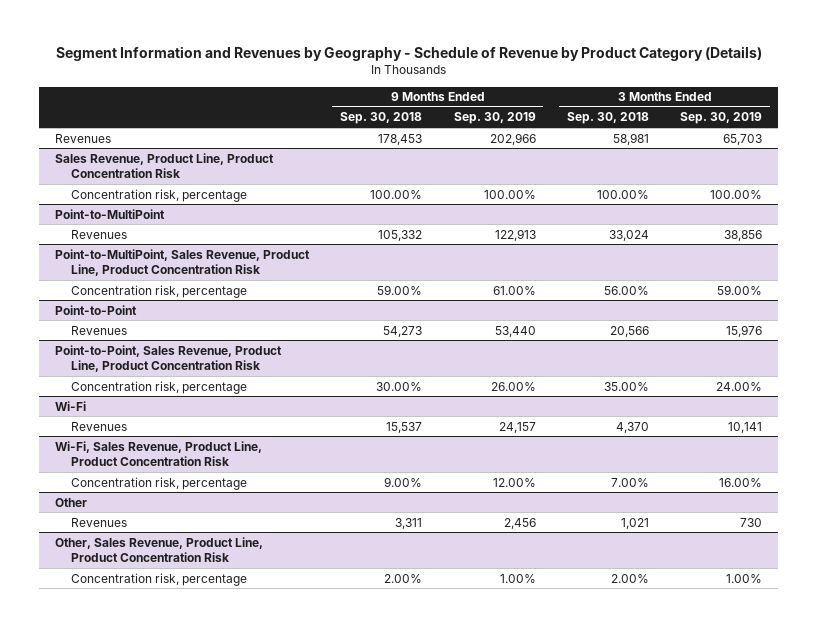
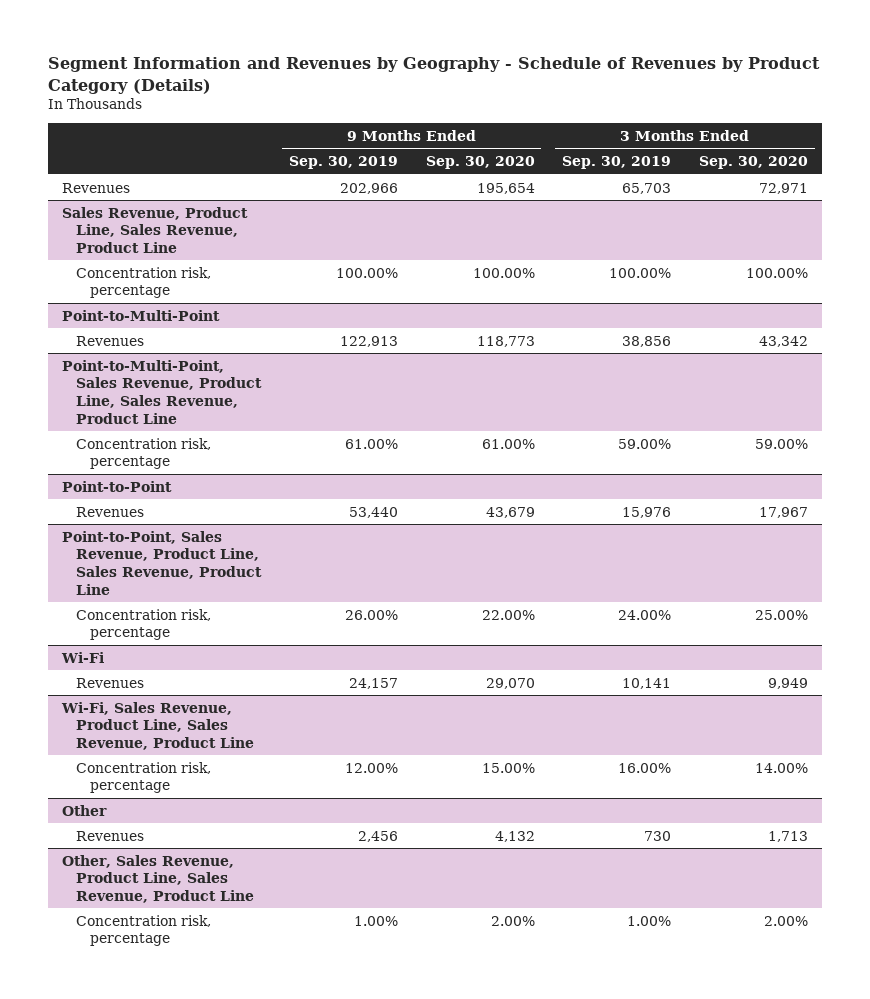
- Segment Information and Revenues by Geography - Schedule of Revenue by Product Category (Details)
+ Segment Information and Revenues by Geography - Schedule of Revenues by Product Category (Details)
- | 9 Months Ended Sep. 30, 2018 | 9 Months Ended Sep. 30, 2019 | 3 Months Ended Sep. 30, 2018 | 3 Months Ended Sep. 30, 2019
+ | 9 Months Ended Sep. 30, 2019 | 9 Months Ended Sep. 30, 2020 | 3 Months Ended Sep. 30, 2019 | 3 Months Ended Sep. 30, 2020
- Sales Revenue, Product Line, Product Concentration Risk
+ Sales Revenue, Product Line, Sales Revenue, Product Line
- Point-to-MultiPoint
+ Point-to-Multi-Point
- Point-to-MultiPoint, Sales Revenue, Product Line, Product Concentration Risk
+ Point-to-Multi-Point, Sales Revenue, Product Line, Sales Revenue, Product Line
- Point-to-Point, Sales Revenue, Product Line, Product Concentration Risk
+ Point-to-Point, Sales Revenue, Product Line, Sales Revenue, Product Line
- Wi-Fi, Sales Revenue, Product Line, Product Concentration Risk
+ Wi-Fi, Sales Revenue, Product Line, Sales Revenue, Product Line
- Other, Sales Revenue, Product Line, Product Concentration Risk
+ Other, Sales Revenue, Product Line, Sales Revenue, Product Line

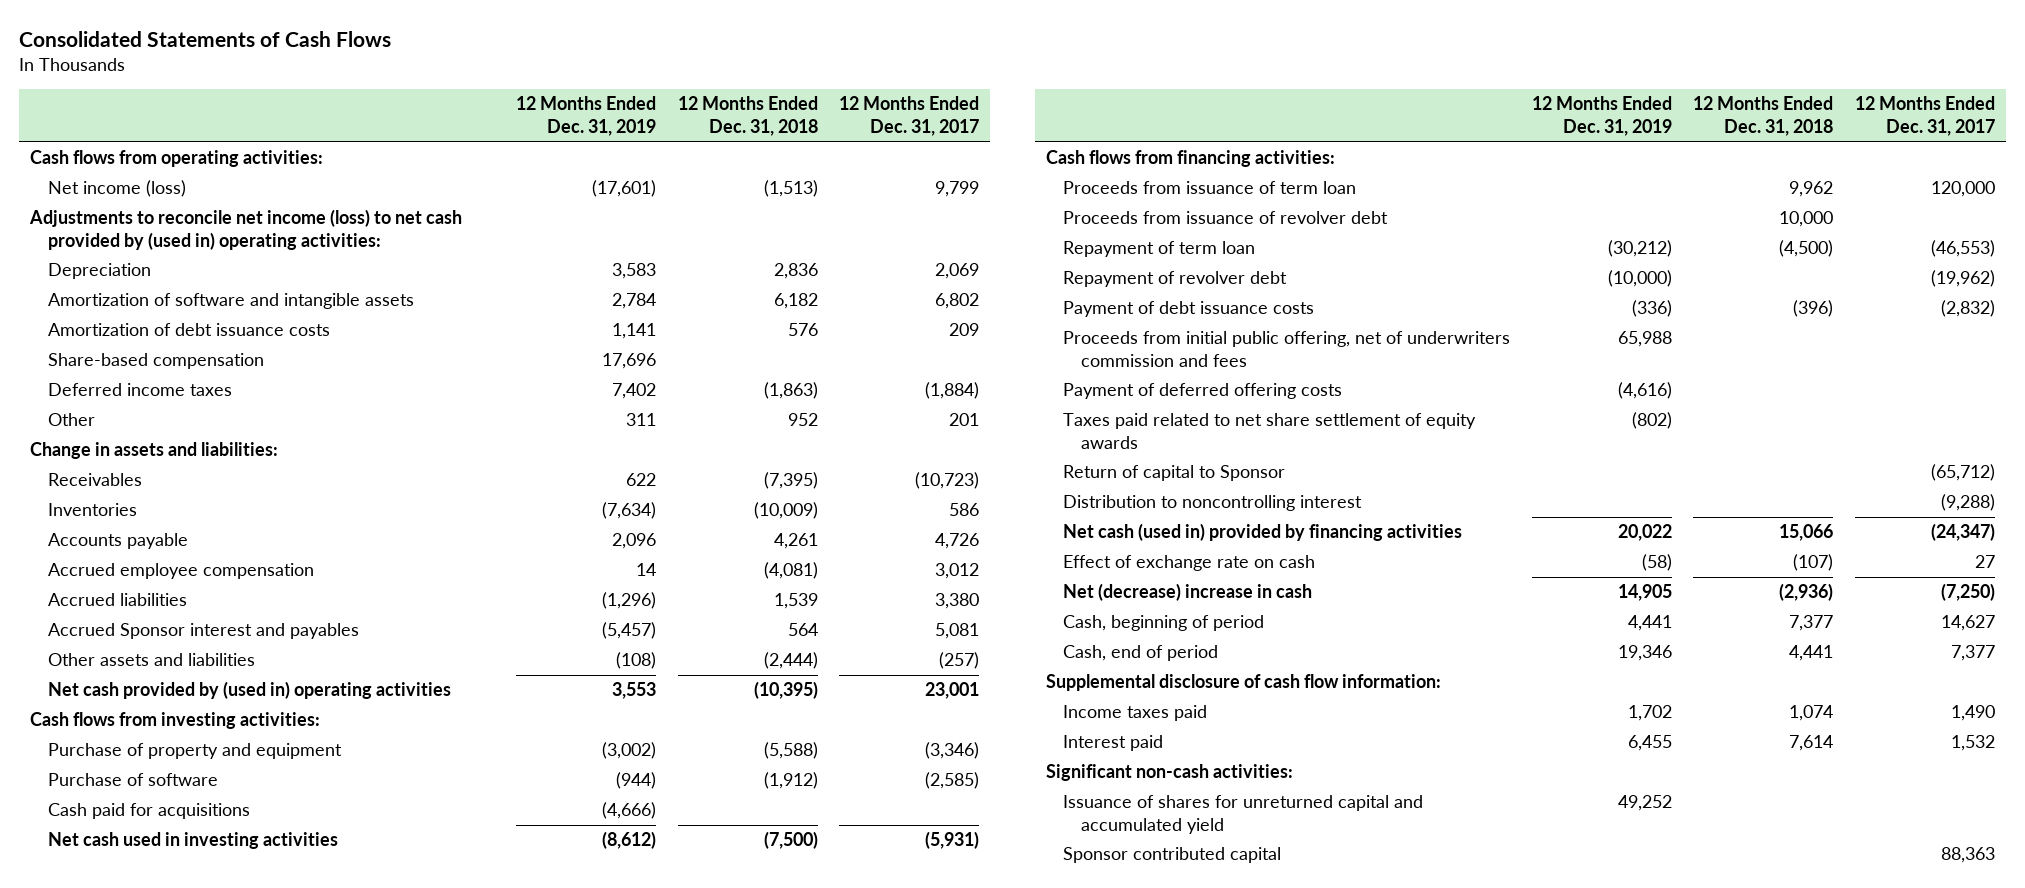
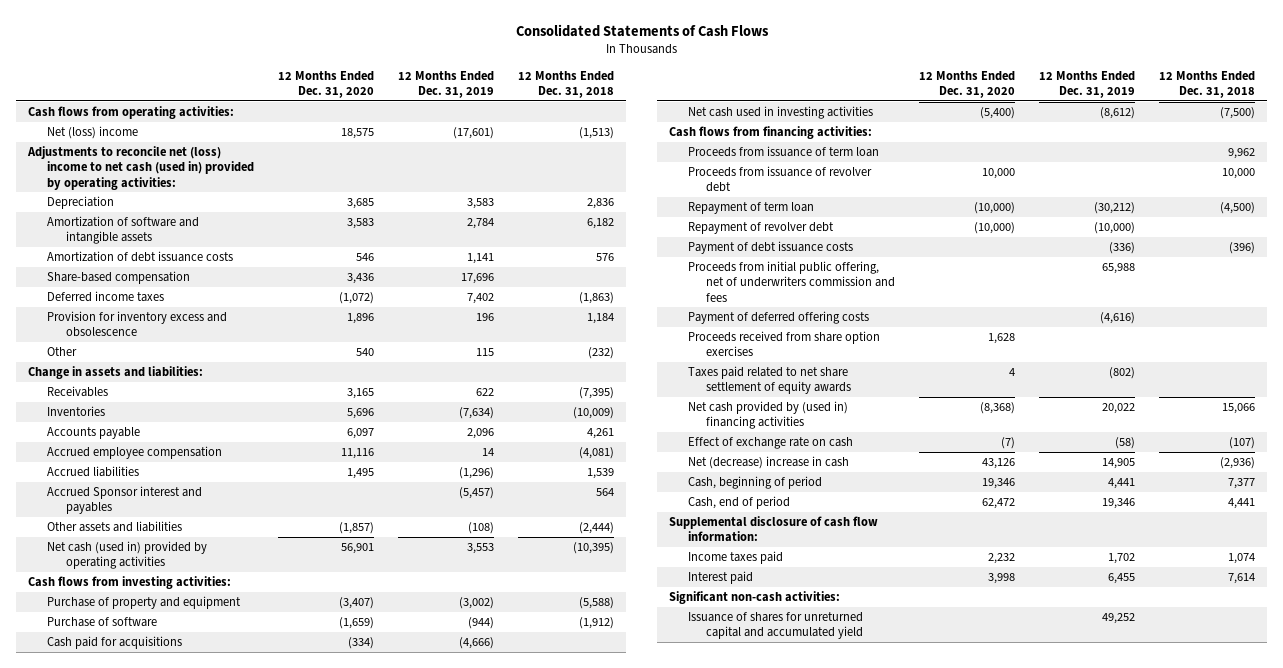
- | 12 Months Ended Dec. 31, 2019 | 12 Months Ended Dec. 31, 2018 | 12 Months Ended Dec. 31, 2017
+ | 12 Months Ended Dec. 31, 2020 | 12 Months Ended Dec. 31, 2019 | 12 Months Ended Dec. 31, 2018
- Net income (loss) | (17,601) | (1,513) | 9,799
- Adjustments to reconcile net income (loss) to net cash provided by (used in) operating activities:
+ Net (loss) income | 18,575 | (17,601) | (1,513)
+ Adjustments to reconcile net (loss) income to net cash (used in) provided by operating activities:
- Other | 311 | 952 | 201
+ Provision for inventory excess and obsolescence | 1,896 | 196 | 1,184
+ Other | 540 | 115 | (232)
- Net cash provided by (used in) operating activities | 3,553 | (10,395) | 23,001
+ Net cash (used in) provided by operating activities | 56,901 | 3,553 | (10,395)
+ Proceeds received from share option exercises | 1,628 | |
- Return of capital to Sponsor | | | (65,712)
- Distribution to noncontrolling interest | | | (9,288)
- Net cash (used in) provided by financing activities | 20,022 | 15,066 | (24,347)
+ Net cash provided by (used in) financing activities | (8,368) | 20,022 | 15,066
- Sponsor contributed capital | | | 88,363

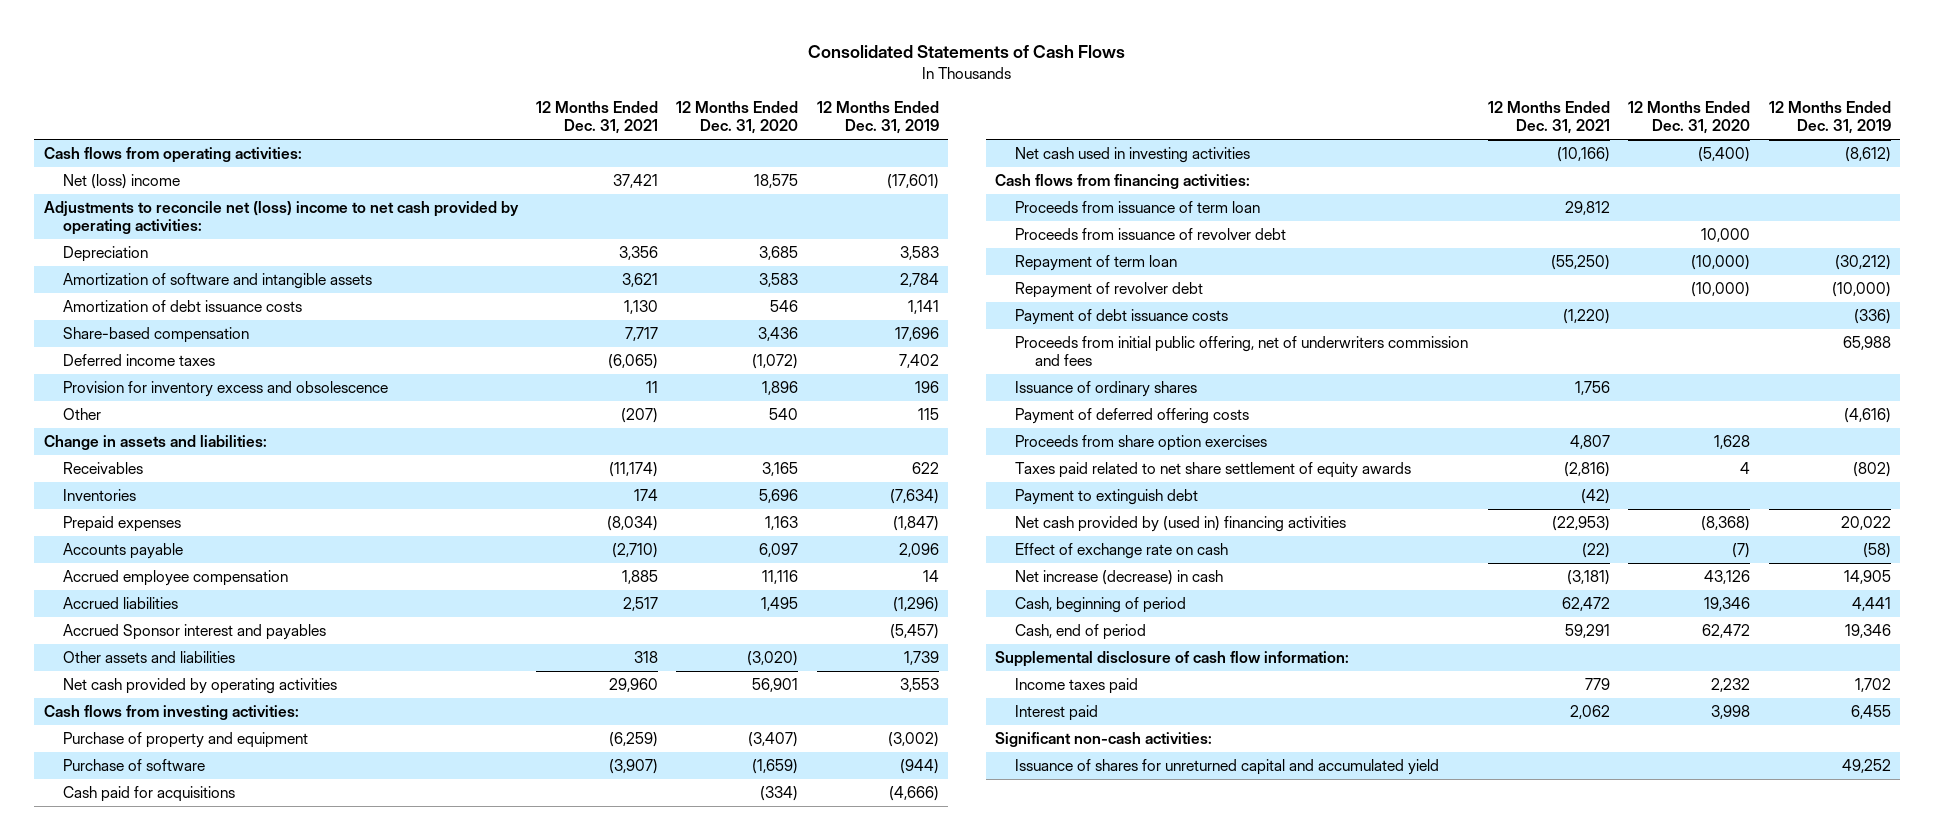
- | 12 Months Ended Dec. 31, 2020 | 12 Months Ended Dec. 31, 2019 | 12 Months Ended Dec. 31, 2018
+ | 12 Months Ended Dec. 31, 2021 | 12 Months Ended Dec. 31, 2020 | 12 Months Ended Dec. 31, 2019
- Adjustments to reconcile net (loss) income to net cash (used in) provided by operating activities:
+ Adjustments to reconcile net (loss) income to net cash provided by operating activities:
+ Prepaid expenses | (8,034) | 1,163 | (1,847)
- Other assets and liabilities | (1,857) | (108) | (2,444)
- Net cash (used in) provided by operating activities | 56,901 | 3,553 | (10,395)
+ Other assets and liabilities | 318 | (3,020) | 1,739
+ Net cash provided by operating activities | 29,960 | 56,901 | 3,553
+ Issuance of ordinary shares | 1,756 | |
- Proceeds received from share option exercises | 1,628 | |
+ Proceeds from share option exercises | 4,807 | 1,628 |
+ Payment to extinguish debt | (42) | |
- Net (decrease) increase in cash | 43,126 | 14,905 | (2,936)
+ Net increase (decrease) in cash | (3,181) | 43,126 | 14,905

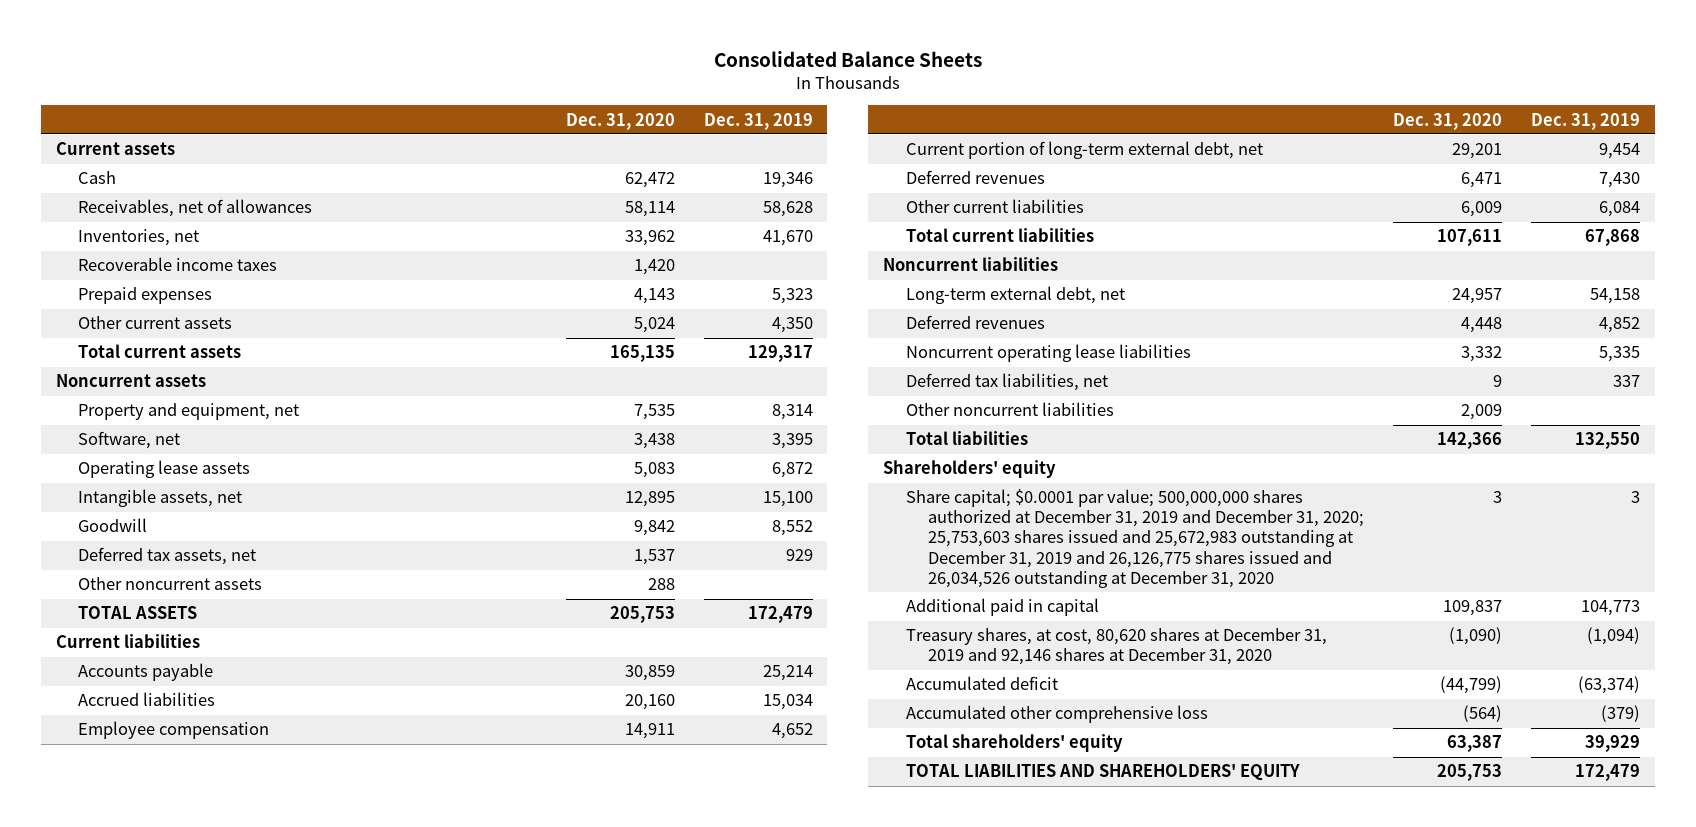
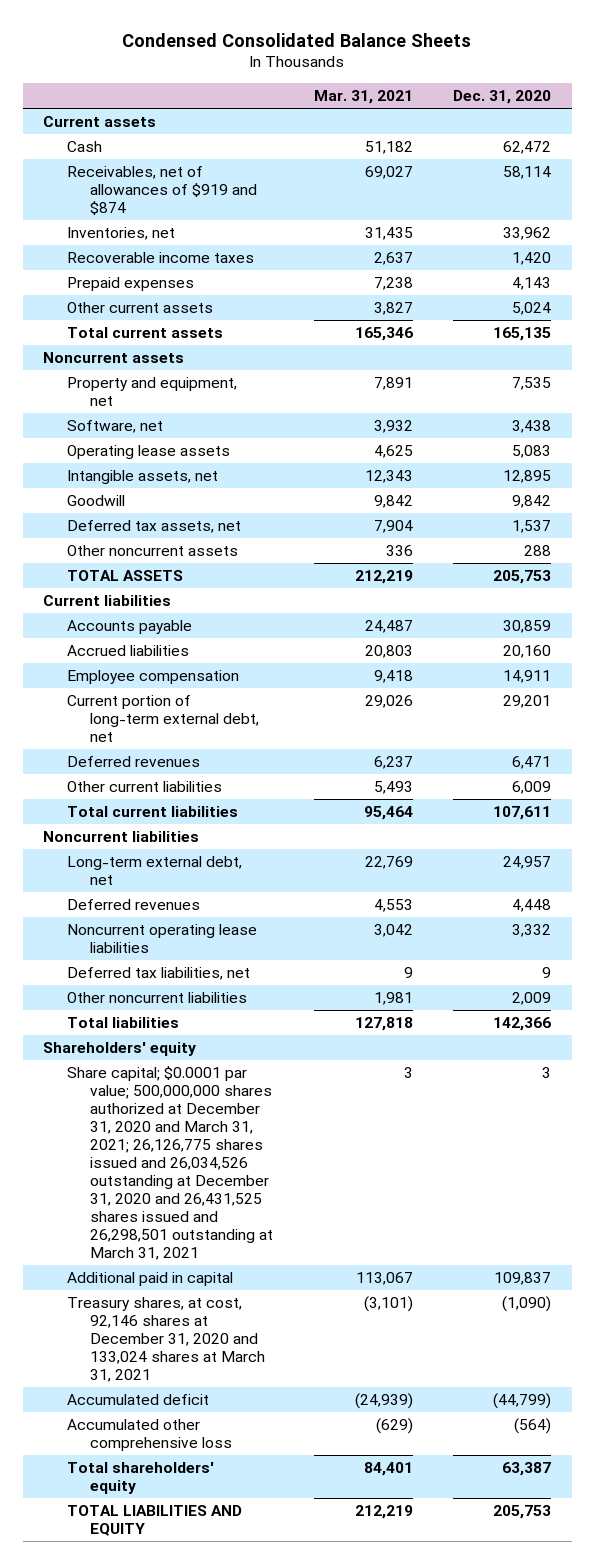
- Consolidated Balance Sheets
+ Condensed Consolidated Balance Sheets
- | Dec. 31, 2020 | Dec. 31, 2019
+ | Mar. 31, 2021 | Dec. 31, 2020
- Receivables, net of allowances | 58,114 | 58,628
+ Receivables, net of allowances of $919 and $874 | 69,027 | 58,114
- Share capital; $0.0001 par value; 500,000,000 shares authorized at December 31, 2019 and December 31, 2020; 25,753,603 shares issued and 25,672,983 outstanding at December 31, 2019 and 26,126,775 shares issued and 26,034,526 outstanding at December 31, 2020 | 3 | 3
+ Share capital; $0.0001 par value; 500,000,000 shares authorized at December 31, 2020 and March 31, 2021; 26,126,775 shares issued and 26,034,526 outstanding at December 31, 2020 and 26,431,525 shares issued and 26,298,501 outstanding at March 31, 2021 | 3 | 3
- Treasury shares, at cost, 80,620 shares at December 31, 2019 and 92,146 shares at December 31, 2020 | (1,090) | (1,094)
+ Treasury shares, at cost, 92,146 shares at December 31, 2020 and 133,024 shares at March 31, 2021 | (3,101) | (1,090)
- TOTAL LIABILITIES AND SHAREHOLDERS' EQUITY | 205,753 | 172,479
+ TOTAL LIABILITIES AND EQUITY | 212,219 | 205,753

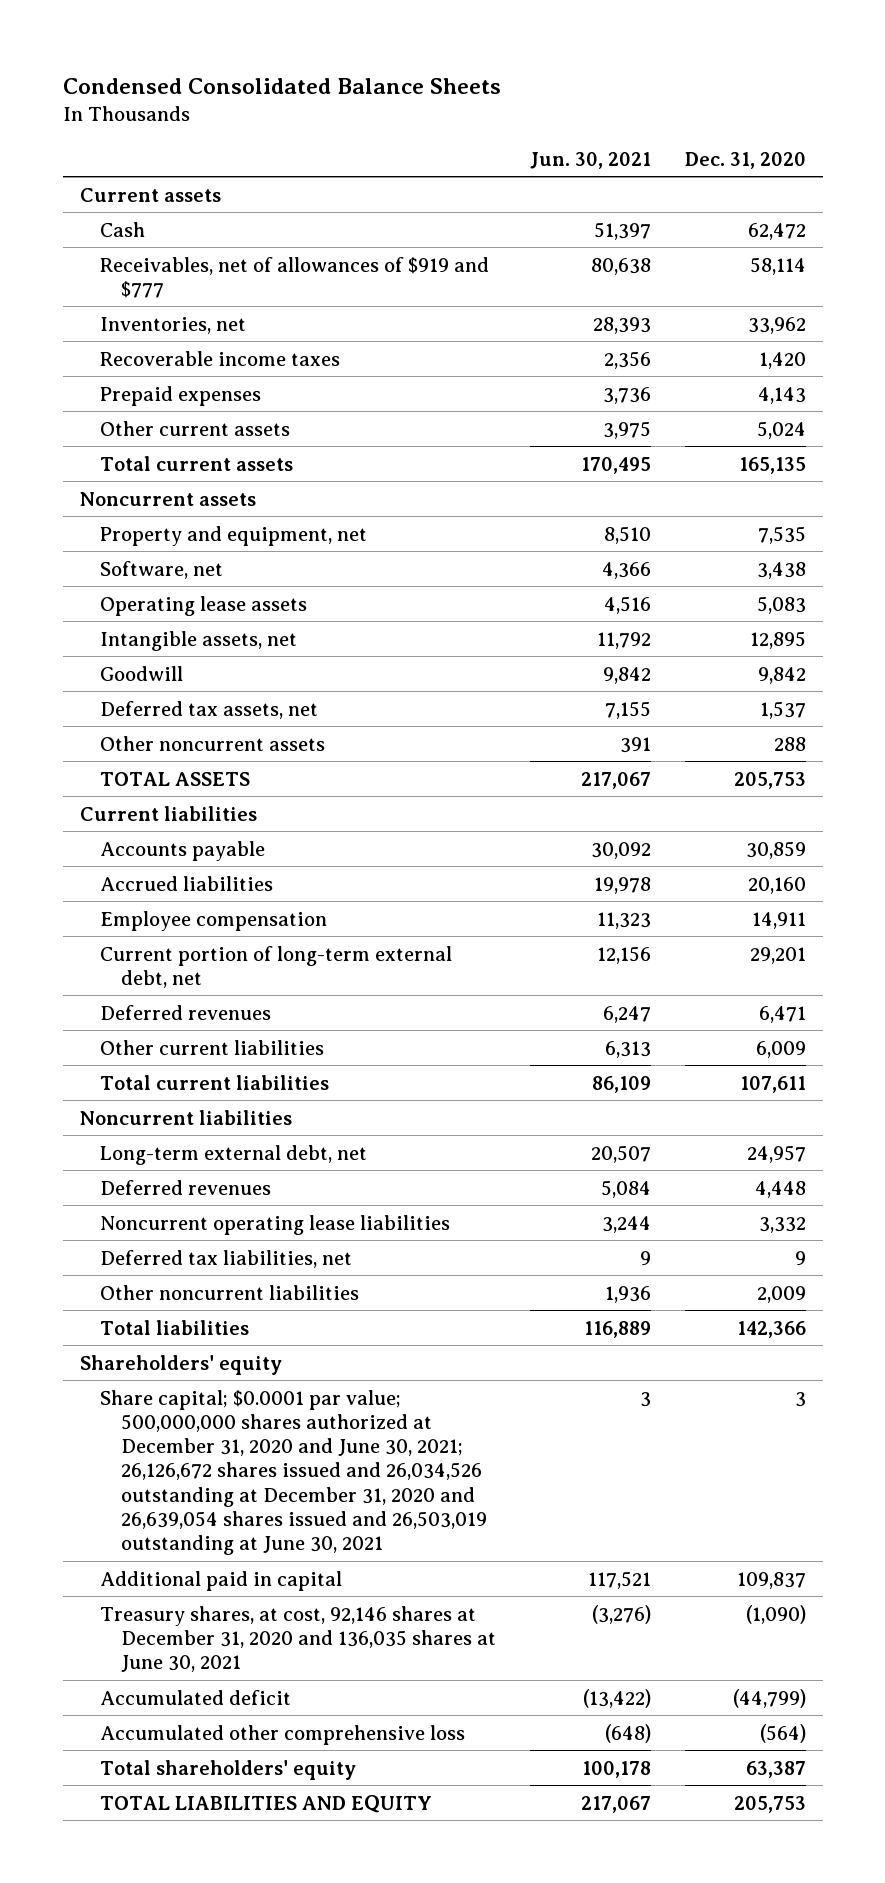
- | Mar. 31, 2021 | Dec. 31, 2020
+ | Jun. 30, 2021 | Dec. 31, 2020
- Receivables, net of allowances of $919 and $874 | 69,027 | 58,114
+ Receivables, net of allowances of $919 and $777 | 80,638 | 58,114
- Share capital; $0.0001 par value; 500,000,000 shares authorized at December 31, 2020 and March 31, 2021; 26,126,775 shares issued and 26,034,526 outstanding at December 31, 2020 and 26,431,525 shares issued and 26,298,501 outstanding at March 31, 2021 | 3 | 3
+ Share capital; $0.0001 par value; 500,000,000 shares authorized at December 31, 2020 and June 30, 2021; 26,126,672 shares issued and 26,034,526 outstanding at December 31, 2020 and 26,639,054 shares issued and 26,503,019 outstanding at June 30, 2021 | 3 | 3
- Treasury shares, at cost, 92,146 shares at December 31, 2020 and 133,024 shares at March 31, 2021 | (3,101) | (1,090)
+ Treasury shares, at cost, 92,146 shares at December 31, 2020 and 136,035 shares at June 30, 2021 | (3,276) | (1,090)

